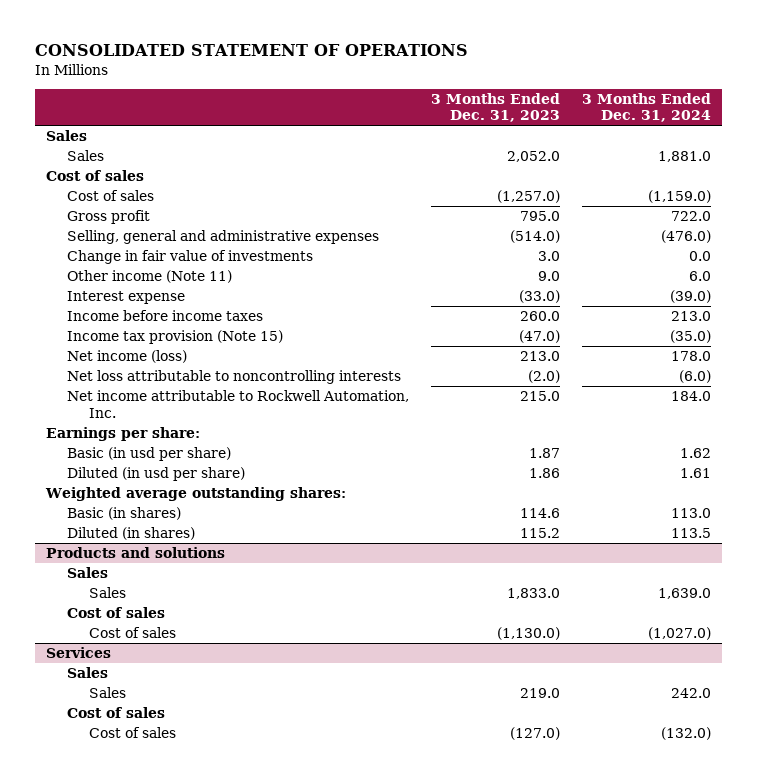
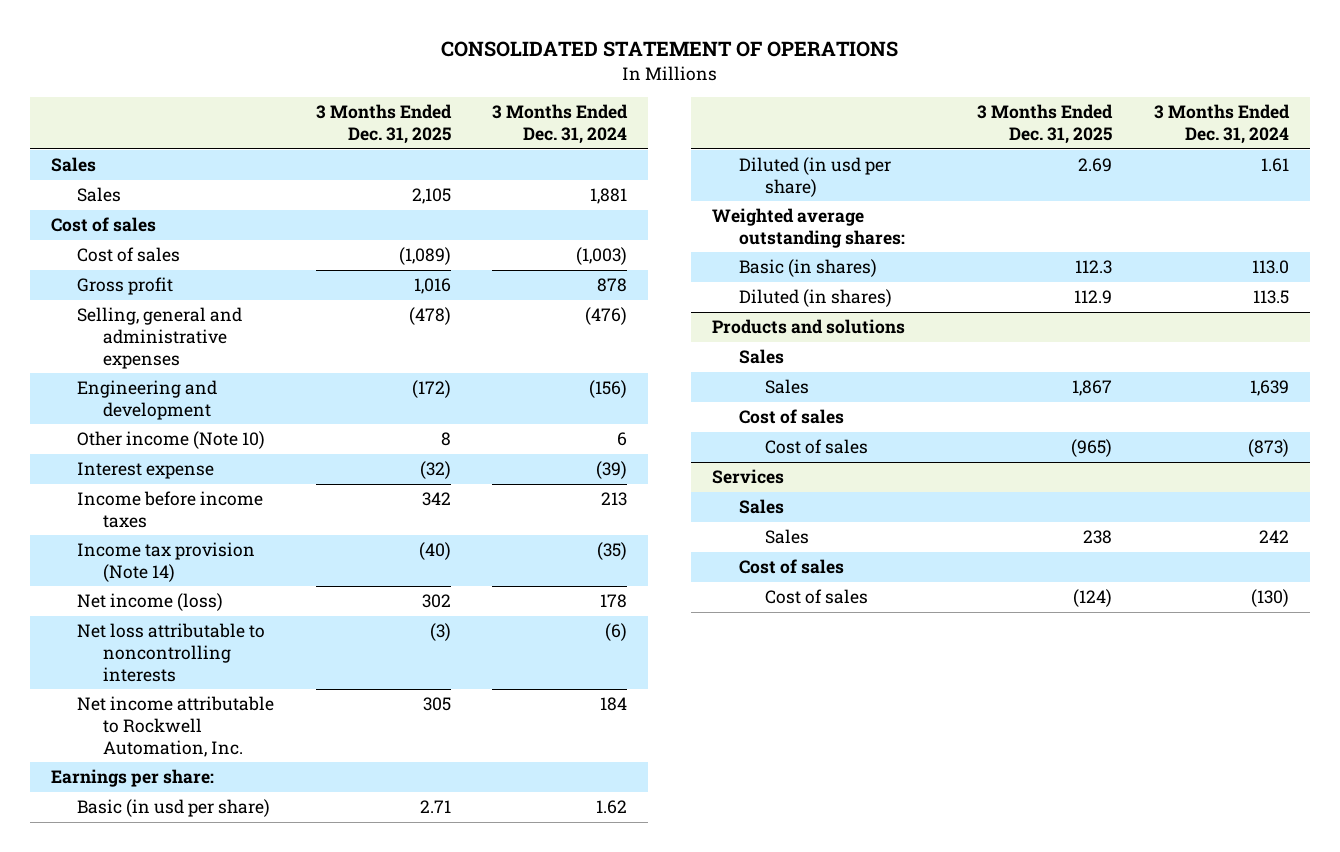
- | 3 Months Ended Dec. 31, 2023 | 3 Months Ended Dec. 31, 2024
+ | 3 Months Ended Dec. 31, 2025 | 3 Months Ended Dec. 31, 2024
- Sales | 2,052.0 | 1,881.0
+ Sales | 2,105 | 1,881
- Cost of sales | (1,257.0) | (1,159.0)
- Gross profit | 795.0 | 722.0
- Selling, general and administrative expenses | (514.0) | (476.0)
- Change in fair value of investments | 3.0 | 0.0
- Other income (Note 11) | 9.0 | 6.0
- Interest expense | (33.0) | (39.0)
- Income before income taxes | 260.0 | 213.0
- Income tax provision (Note 15) | (47.0) | (35.0)
- Net income (loss) | 213.0 | 178.0
- Net loss attributable to noncontrolling interests | (2.0) | (6.0)
- Net income attributable to Rockwell Automation, Inc. | 215.0 | 184.0
+ Cost of sales | (1,089) | (1,003)
+ Gross profit | 1,016 | 878
+ Selling, general and administrative expenses | (478) | (476)
+ Engineering and development | (172) | (156)
+ Other income (Note 10) | 8 | 6
+ Interest expense | (32) | (39)
+ Income before income taxes | 342 | 213
+ Income tax provision (Note 14) | (40) | (35)
+ Net income (loss) | 302 | 178
+ Net loss attributable to noncontrolling interests | (3) | (6)
+ Net income attributable to Rockwell Automation, Inc. | 305 | 184
@ Products and solutions
- Sales | 1,833.0 | 1,639.0
+ Sales | 1,867 | 1,639
- Cost of sales | (1,130.0) | (1,027.0)
+ Cost of sales | (965) | (873)
@ Services
- Sales | 219.0 | 242.0
+ Sales | 238 | 242
- Cost of sales | (127.0) | (132.0)
+ Cost of sales | (124) | (130)

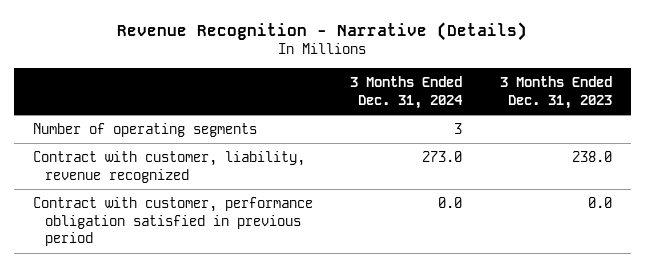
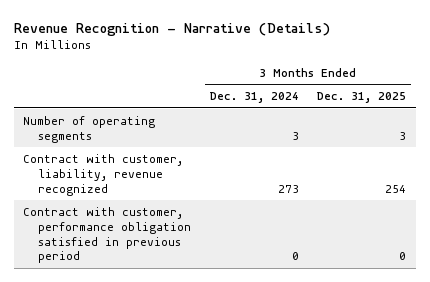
- | 3 Months Ended Dec. 31, 2024 | 3 Months Ended Dec. 31, 2023
+ | 3 Months Ended Dec. 31, 2024 | 3 Months Ended Dec. 31, 2025
- Contract with customer, liability, revenue recognized | 273.0 | 238.0
- Contract with customer, performance obligation satisfied in previous period | 0.0 | 0.0
+ Contract with customer, liability, revenue recognized | 273 | 254
+ Contract with customer, performance obligation satisfied in previous period | 0 | 0

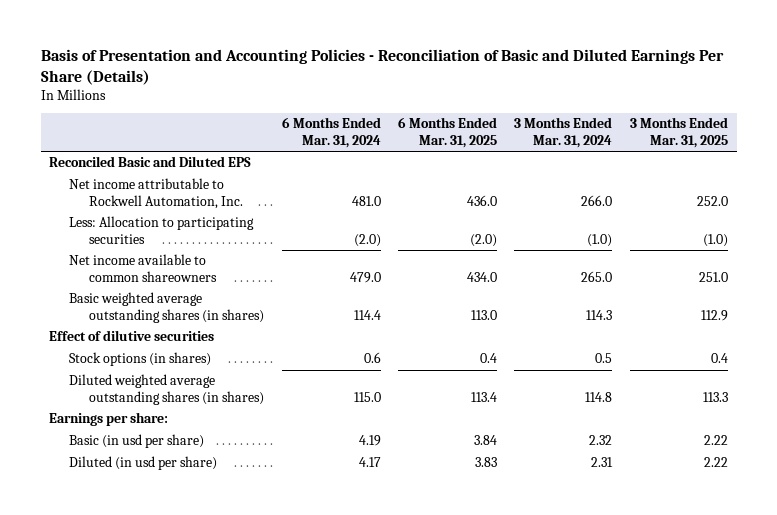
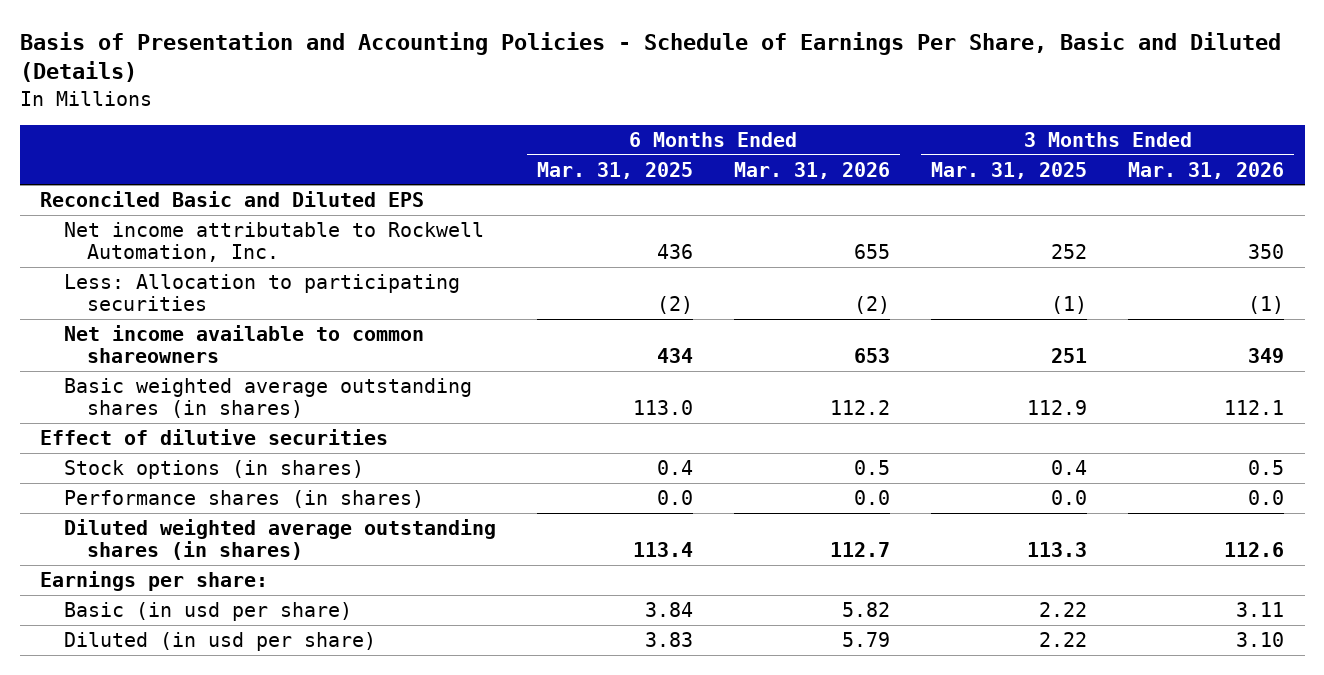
- Basis of Presentation and Accounting Policies - Reconciliation of Basic and Diluted Earnings Per Share (Details)
+ Basis of Presentation and Accounting Policies - Schedule of Earnings Per Share, Basic and Diluted (Details)
- | 6 Months Ended Mar. 31, 2024 | 6 Months Ended Mar. 31, 2025 | 3 Months Ended Mar. 31, 2024 | 3 Months Ended Mar. 31, 2025
+ | 6 Months Ended Mar. 31, 2025 | 6 Months Ended Mar. 31, 2026 | 3 Months Ended Mar. 31, 2025 | 3 Months Ended Mar. 31, 2026
- Net income attributable to Rockwell Automation, Inc. | 481.0 | 436.0 | 266.0 | 252.0
- Less: Allocation to participating securities | (2.0) | (2.0) | (1.0) | (1.0)
- Net income available to common shareowners | 479.0 | 434.0 | 265.0 | 251.0
+ Net income attributable to Rockwell Automation, Inc. | 436 | 655 | 252 | 350
+ Less: Allocation to participating securities | (2) | (2) | (1) | (1)
+ Net income available to common shareowners | 434 | 653 | 251 | 349
+ Performance shares (in shares) | 0.0 | 0.0 | 0.0 | 0.0

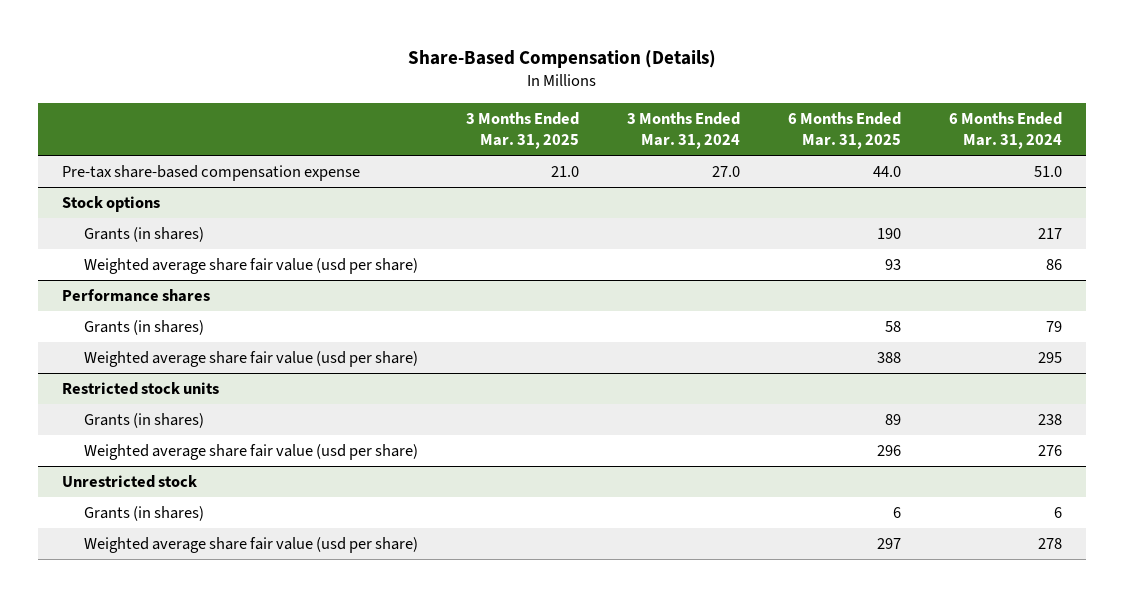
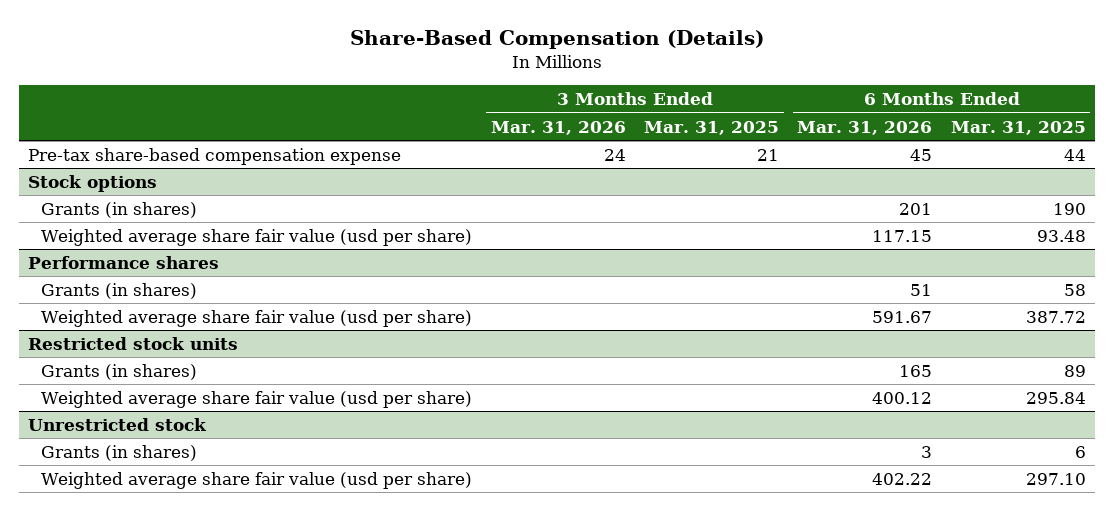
- | 3 Months Ended Mar. 31, 2025 | 3 Months Ended Mar. 31, 2024 | 6 Months Ended Mar. 31, 2025 | 6 Months Ended Mar. 31, 2024
+ | 3 Months Ended Mar. 31, 2026 | 3 Months Ended Mar. 31, 2025 | 6 Months Ended Mar. 31, 2026 | 6 Months Ended Mar. 31, 2025
- Pre-tax share-based compensation expense | 21.0 | 27.0 | 44.0 | 51.0
+ Pre-tax share-based compensation expense | 24 | 21 | 45 | 44
@ Stock options
- Weighted average share fair value (usd per share) | | | 93 | 86
+ Weighted average share fair value (usd per share) | | | 117.15 | 93.48
@ Performance shares
- Weighted average share fair value (usd per share) | | | 388 | 295
+ Weighted average share fair value (usd per share) | | | 591.67 | 387.72
@ Restricted stock units
- Weighted average share fair value (usd per share) | | | 296 | 276
+ Weighted average share fair value (usd per share) | | | 400.12 | 295.84
@ Unrestricted stock
- Weighted average share fair value (usd per share) | | | 297 | 278
+ Weighted average share fair value (usd per share) | | | 402.22 | 297.10

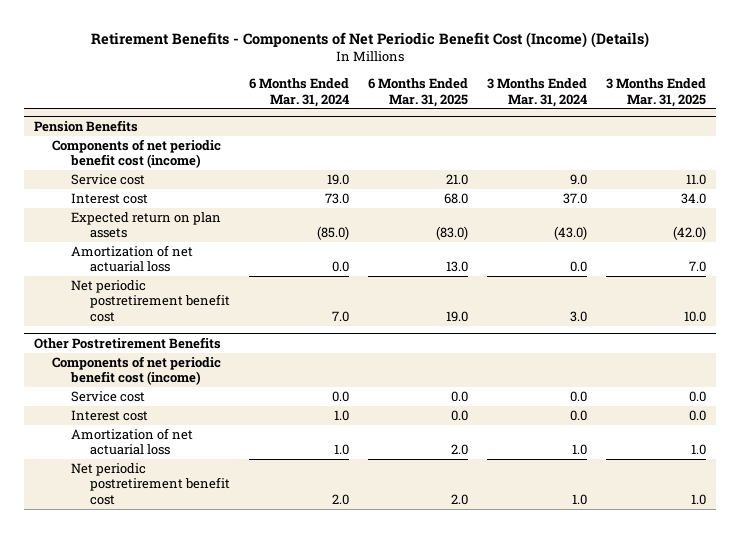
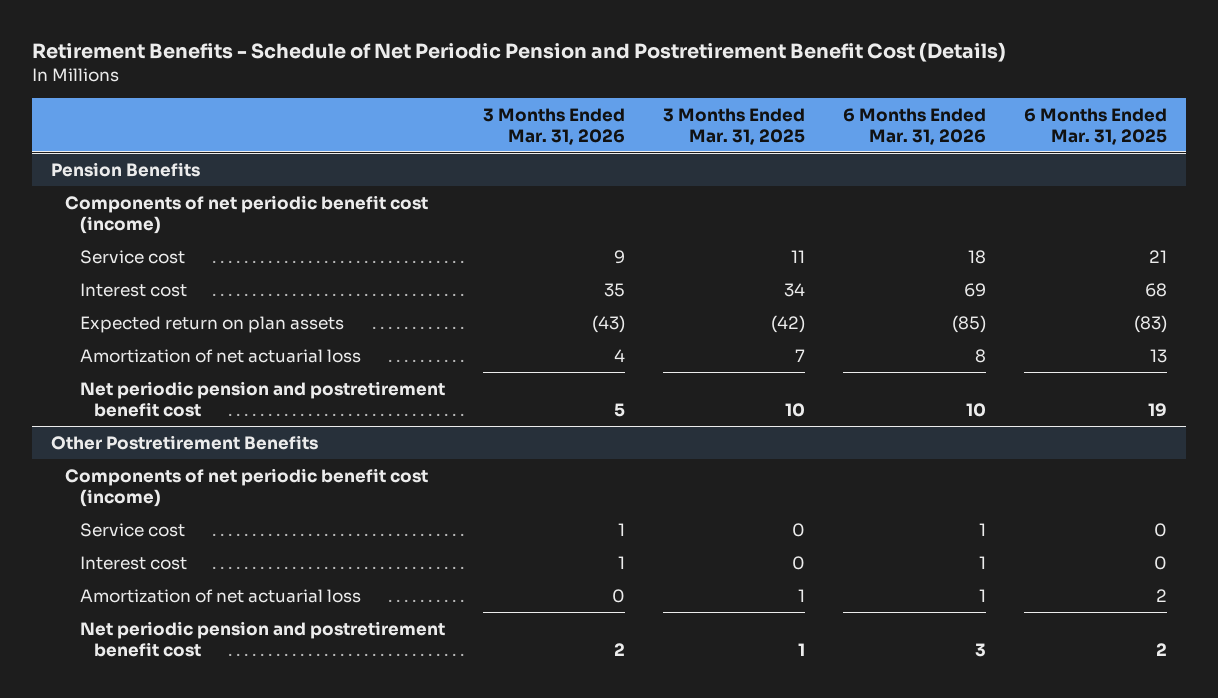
- Retirement Benefits - Components of Net Periodic Benefit Cost (Income) (Details)
+ Retirement Benefits - Schedule of Net Periodic Pension and Postretirement Benefit Cost (Details)
- | 6 Months Ended Mar. 31, 2024 | 6 Months Ended Mar. 31, 2025 | 3 Months Ended Mar. 31, 2024 | 3 Months Ended Mar. 31, 2025
+ | 3 Months Ended Mar. 31, 2026 | 3 Months Ended Mar. 31, 2025 | 6 Months Ended Mar. 31, 2026 | 6 Months Ended Mar. 31, 2025
@ Pension Benefits
- Service cost | 19.0 | 21.0 | 9.0 | 11.0
- Interest cost | 73.0 | 68.0 | 37.0 | 34.0
- Expected return on plan assets | (85.0) | (83.0) | (43.0) | (42.0)
- Amortization of net actuarial loss | 0.0 | 13.0 | 0.0 | 7.0
- Net periodic postretirement benefit cost | 7.0 | 19.0 | 3.0 | 10.0
+ Service cost | 9 | 11 | 18 | 21
+ Interest cost | 35 | 34 | 69 | 68
+ Expected return on plan assets | (43) | (42) | (85) | (83)
+ Amortization of net actuarial loss | 4 | 7 | 8 | 13
+ Net periodic pension and postretirement benefit cost | 5 | 10 | 10 | 19
@ Other Postretirement Benefits
- Service cost | 0.0 | 0.0 | 0.0 | 0.0
- Interest cost | 1.0 | 0.0 | 0.0 | 0.0
- Amortization of net actuarial loss | 1.0 | 2.0 | 1.0 | 1.0
- Net periodic postretirement benefit cost | 2.0 | 2.0 | 1.0 | 1.0
+ Service cost | 1 | 0 | 1 | 0
+ Interest cost | 1 | 0 | 1 | 0
+ Amortization of net actuarial loss | 0 | 1 | 1 | 2
+ Net periodic pension and postretirement benefit cost | 2 | 1 | 3 | 2

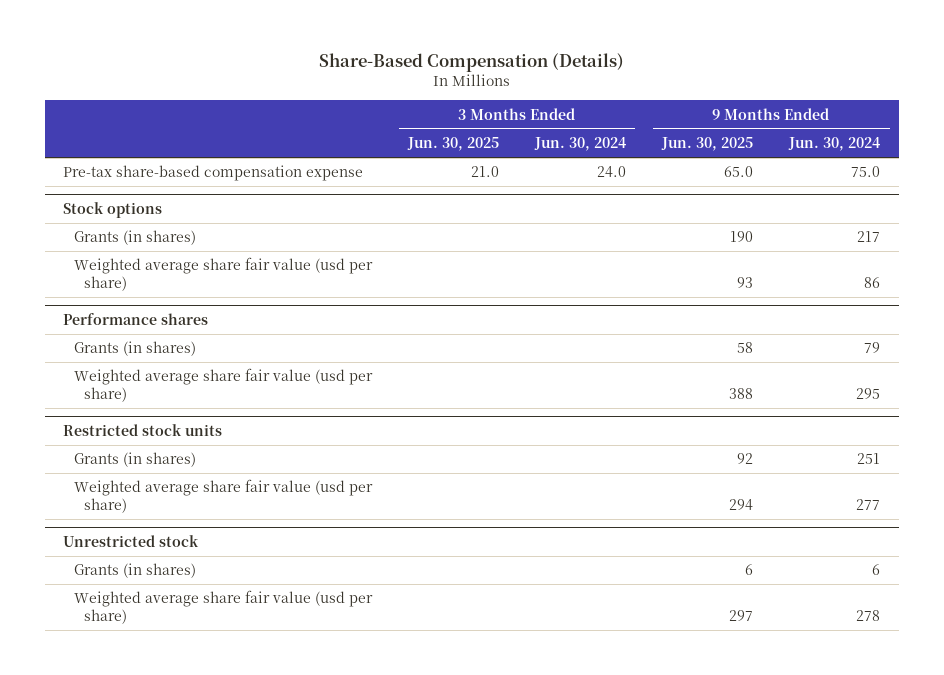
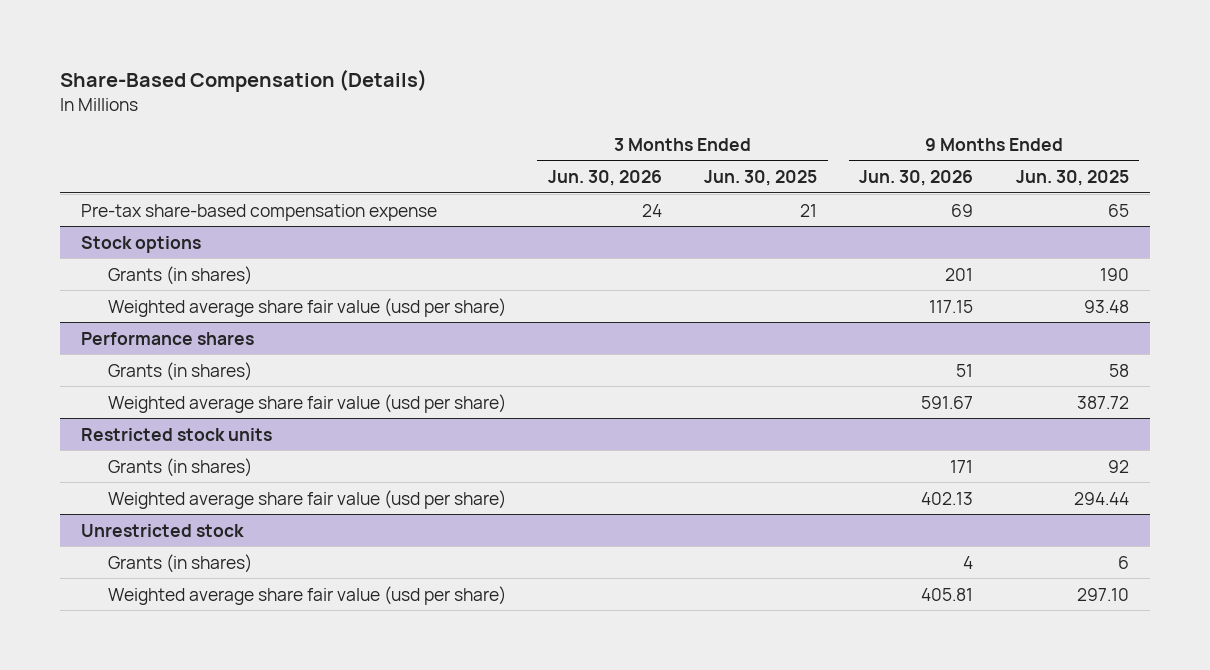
- | 3 Months Ended Jun. 30, 2025 | 3 Months Ended Jun. 30, 2024 | 9 Months Ended Jun. 30, 2025 | 9 Months Ended Jun. 30, 2024
+ | 3 Months Ended Jun. 30, 2026 | 3 Months Ended Jun. 30, 2025 | 9 Months Ended Jun. 30, 2026 | 9 Months Ended Jun. 30, 2025
- Pre-tax share-based compensation expense | 21.0 | 24.0 | 65.0 | 75.0
+ Pre-tax share-based compensation expense | 24 | 21 | 69 | 65
@ Stock options
- Weighted average share fair value (usd per share) | | | 93 | 86
+ Weighted average share fair value (usd per share) | | | 117.15 | 93.48
@ Performance shares
- Weighted average share fair value (usd per share) | | | 388 | 295
+ Weighted average share fair value (usd per share) | | | 591.67 | 387.72
@ Restricted stock units
- Weighted average share fair value (usd per share) | | | 294 | 277
+ Weighted average share fair value (usd per share) | | | 402.13 | 294.44
@ Unrestricted stock
- Weighted average share fair value (usd per share) | | | 297 | 278
+ Weighted average share fair value (usd per share) | | | 405.81 | 297.10

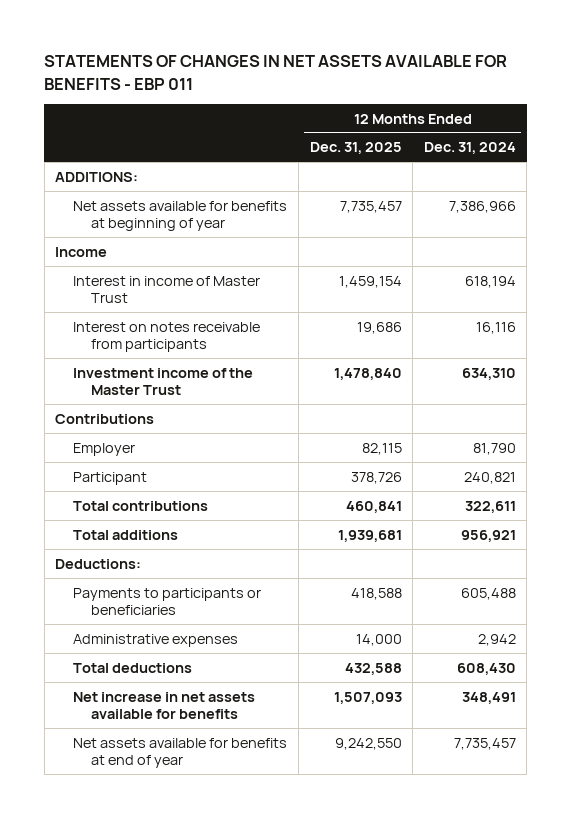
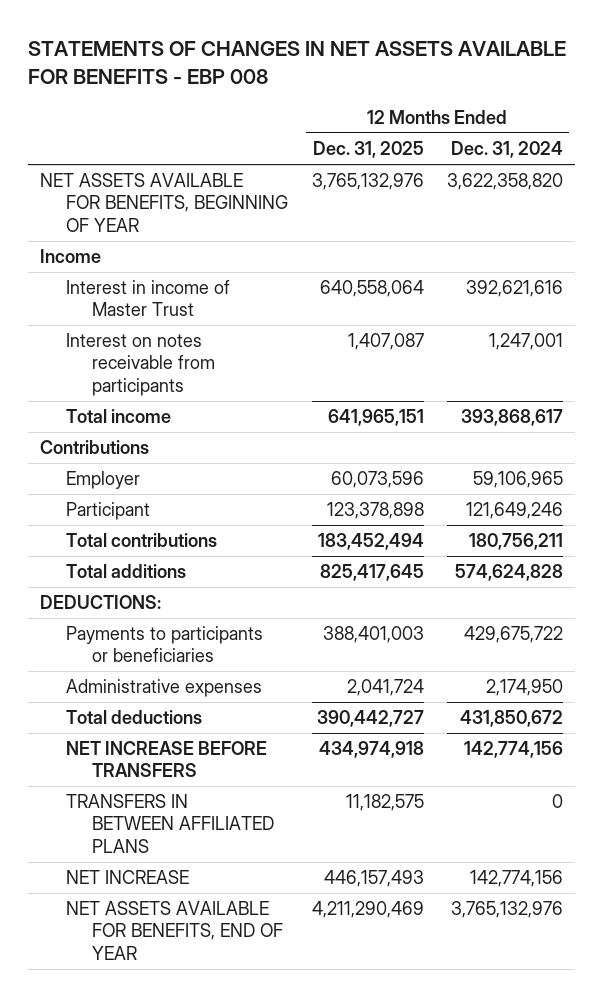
- STATEMENTS OF CHANGES IN NET ASSETS AVAILABLE FOR BENEFITS - EBP 011
+ STATEMENTS OF CHANGES IN NET ASSETS AVAILABLE FOR BENEFITS - EBP 008
- ADDITIONS:
- Net assets available for benefits at beginning of year | 7,735,457 | 7,386,966
+ NET ASSETS AVAILABLE FOR BENEFITS, BEGINNING OF YEAR | 3,765,132,976 | 3,622,358,820
- Interest in income of Master Trust | 1,459,154 | 618,194
- Interest on notes receivable from participants | 19,686 | 16,116
- Investment income of the Master Trust | 1,478,840 | 634,310
+ Interest in income of Master Trust | 640,558,064 | 392,621,616
+ Interest on notes receivable from participants | 1,407,087 | 1,247,001
+ Total income | 641,965,151 | 393,868,617
- Employer | 82,115 | 81,790
- Participant | 378,726 | 240,821
- Total contributions | 460,841 | 322,611
- Total additions | 1,939,681 | 956,921
- Deductions:
- Payments to participants or beneficiaries | 418,588 | 605,488
- Administrative expenses | 14,000 | 2,942
- Total deductions | 432,588 | 608,430
- Net increase in net assets available for benefits | 1,507,093 | 348,491
- Net assets available for benefits at end of year | 9,242,550 | 7,735,457
+ Employer | 60,073,596 | 59,106,965
+ Participant | 123,378,898 | 121,649,246
+ Total contributions | 183,452,494 | 180,756,211
+ Total additions | 825,417,645 | 574,624,828
+ DEDUCTIONS:
+ Payments to participants or beneficiaries | 388,401,003 | 429,675,722
+ Administrative expenses | 2,041,724 | 2,174,950
+ Total deductions | 390,442,727 | 431,850,672
+ NET INCREASE BEFORE TRANSFERS | 434,974,918 | 142,774,156
+ TRANSFERS IN BETWEEN AFFILIATED PLANS | 11,182,575 | 0
+ NET INCREASE | 446,157,493 | 142,774,156
+ NET ASSETS AVAILABLE FOR BENEFITS, END OF YEAR | 4,211,290,469 | 3,765,132,976

